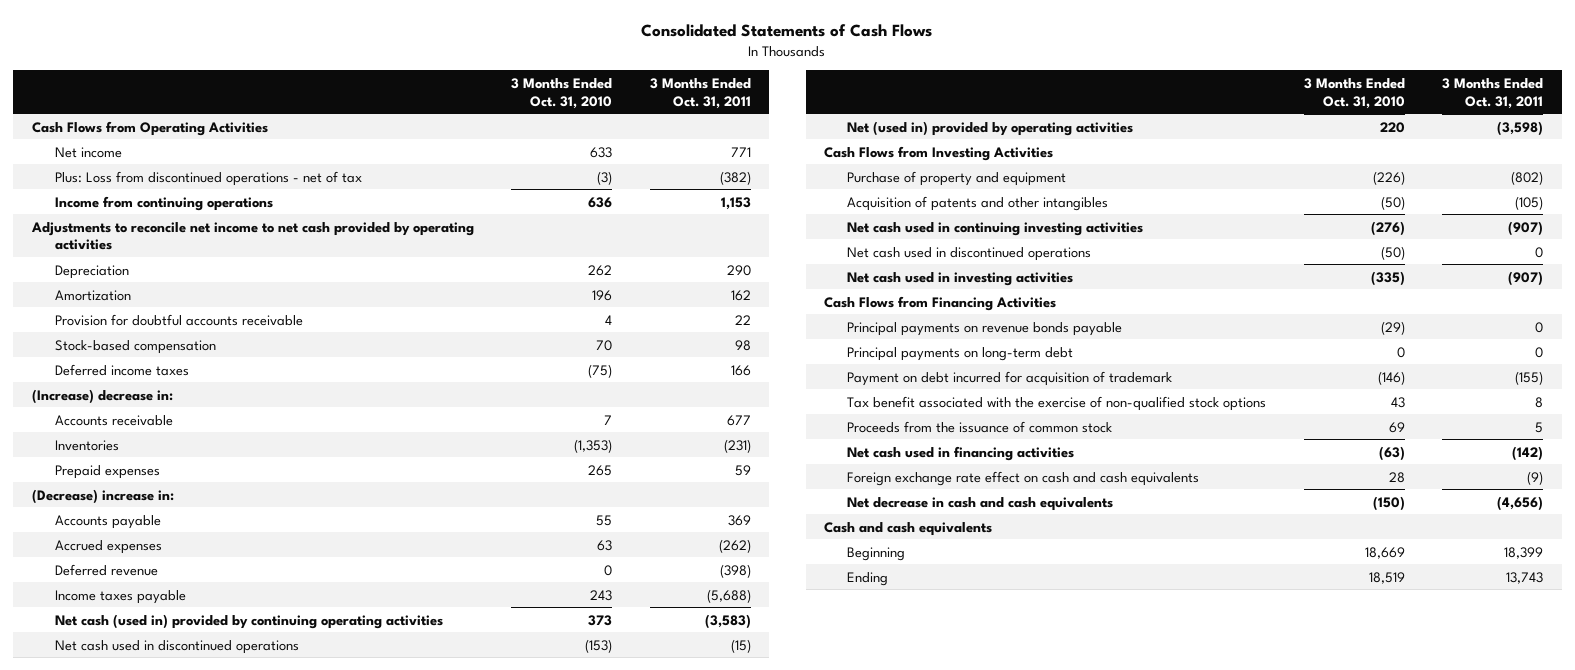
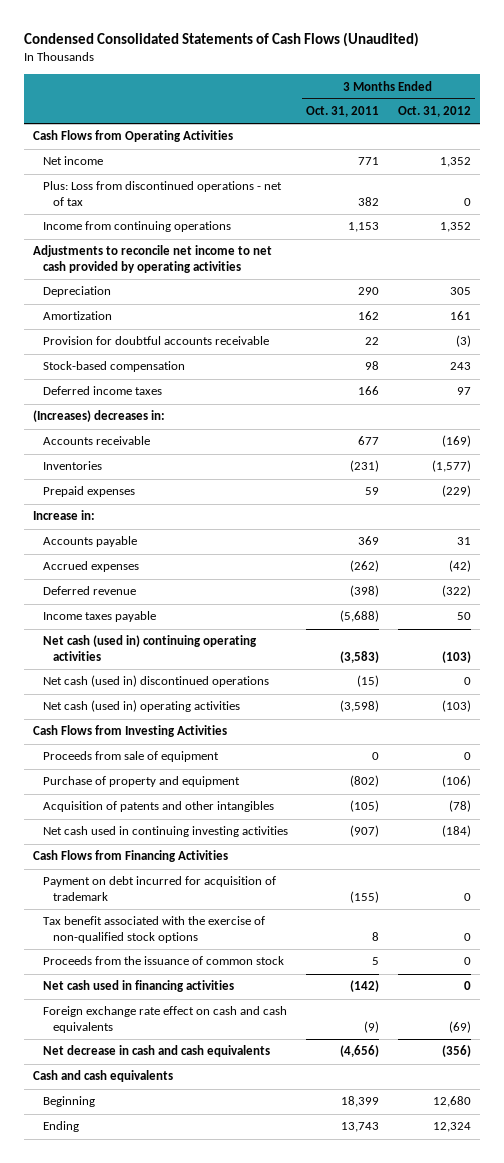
- Consolidated Statements of Cash Flows
+ Condensed Consolidated Statements of Cash Flows (Unaudited)
- | 3 Months Ended Oct. 31, 2010 | 3 Months Ended Oct. 31, 2011
+ | 3 Months Ended Oct. 31, 2011 | 3 Months Ended Oct. 31, 2012
- Plus: Loss from discontinued operations - net of tax | (3) | (382)
+ Plus: Loss from discontinued operations - net of tax | 382 | 0
- (Increase) decrease in:
+ (Increases) decreases in:
- (Decrease) increase in:
+ Increase in:
- Net cash (used in) provided by continuing operating activities | 373 | (3,583)
- Net cash used in discontinued operations | (153) | (15)
- Net (used in) provided by operating activities | 220 | (3,598)
+ Net cash (used in) continuing operating activities | (3,583) | (103)
+ Net cash (used in) discontinued operations | (15) | 0
+ Net cash (used in) operating activities | (3,598) | (103)
+ Proceeds from sale of equipment | 0 | 0
- Net cash used in discontinued operations | (50) | 0
- Net cash used in investing activities | (335) | (907)
- Principal payments on revenue bonds payable | (29) | 0
- Principal payments on long-term debt | 0 | 0

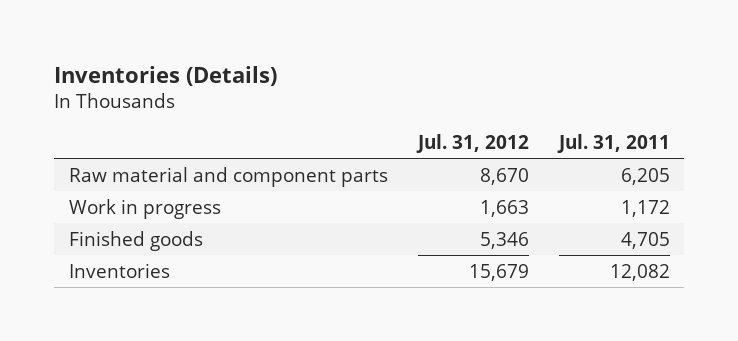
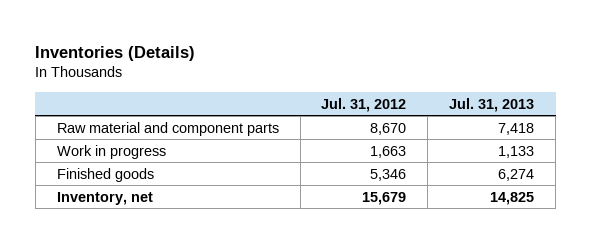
- | Jul. 31, 2012 | Jul. 31, 2011
+ | Jul. 31, 2012 | Jul. 31, 2013
- Inventories | 15,679 | 12,082
+ Inventory, net | 15,679 | 14,825

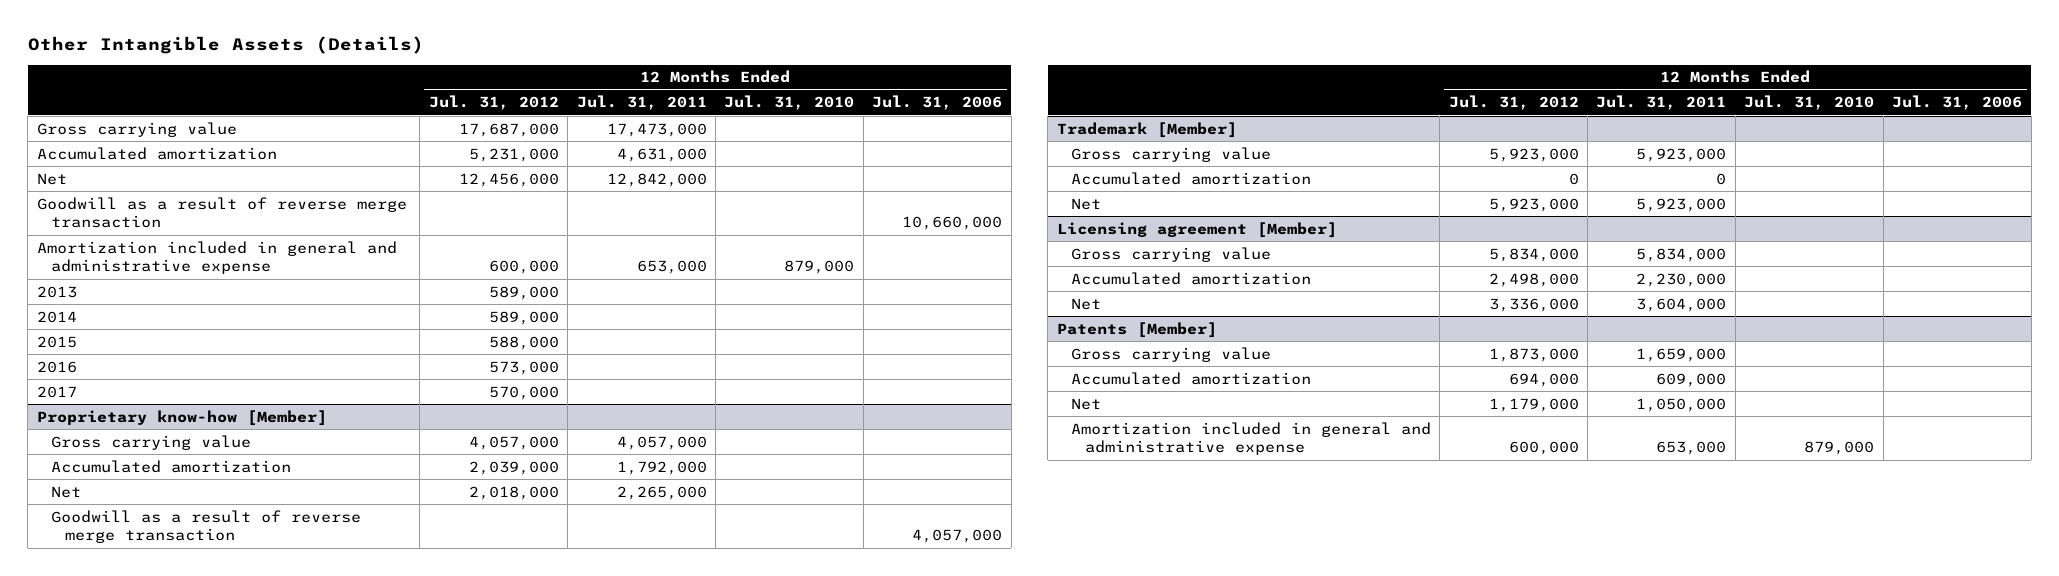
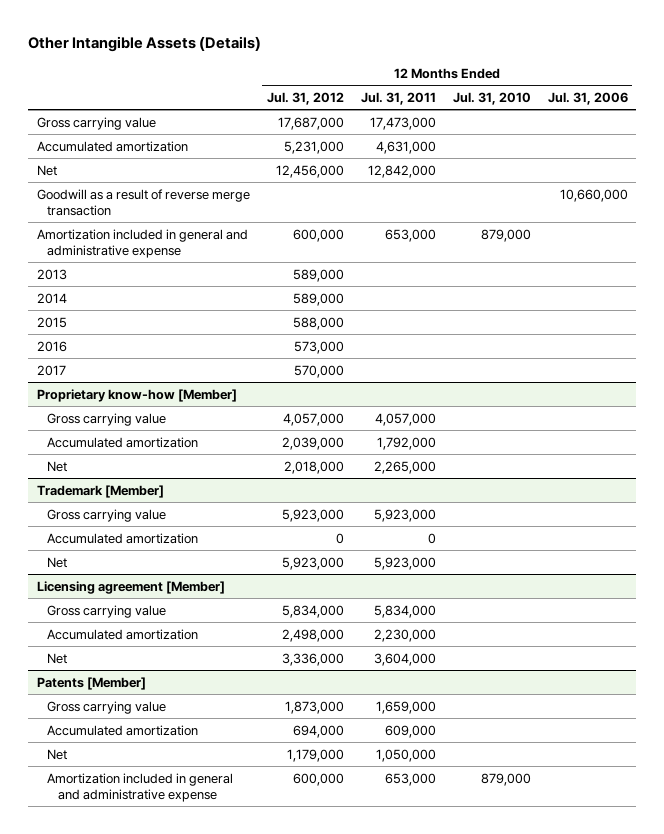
@ Proprietary know-how [Member]
- Goodwill as a result of reverse merge transaction | | | | 4,057,000

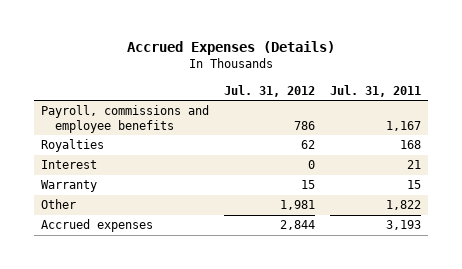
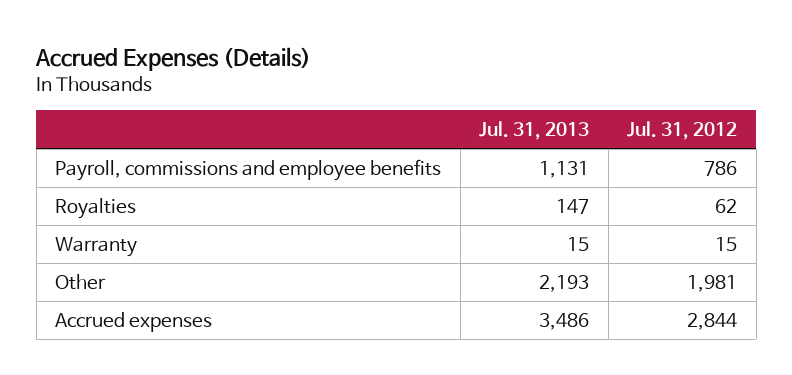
- | Jul. 31, 2012 | Jul. 31, 2011
+ | Jul. 31, 2013 | Jul. 31, 2012
- Interest | 0 | 21

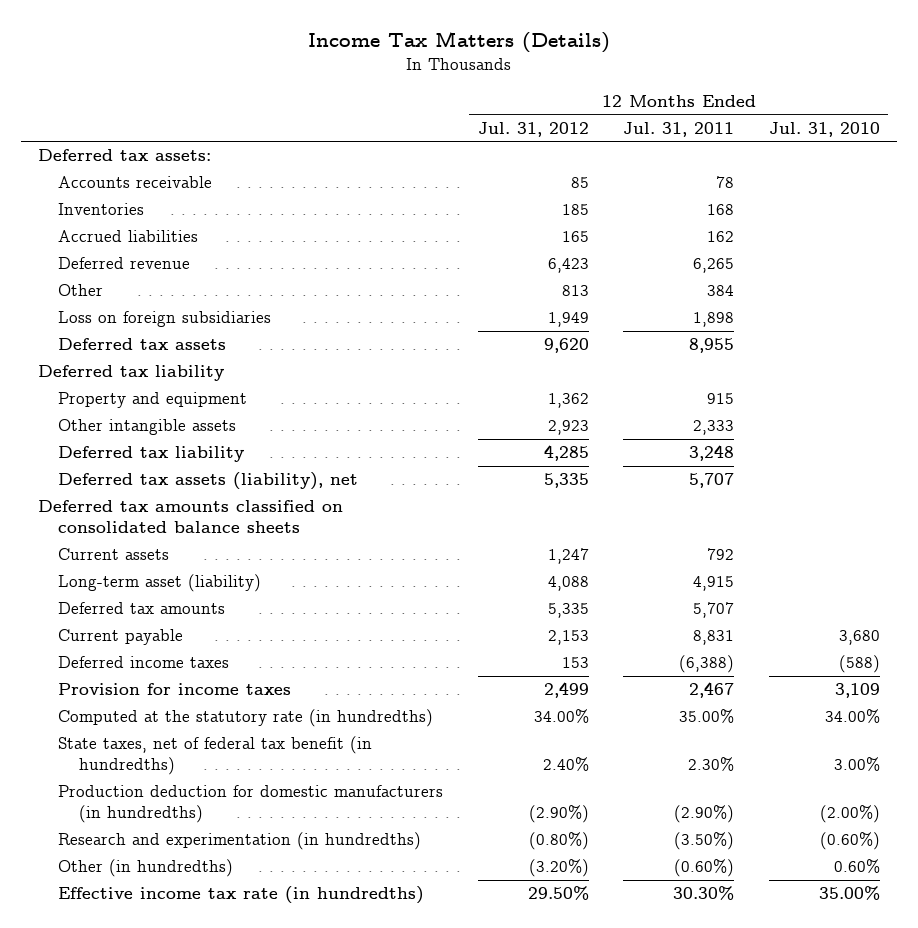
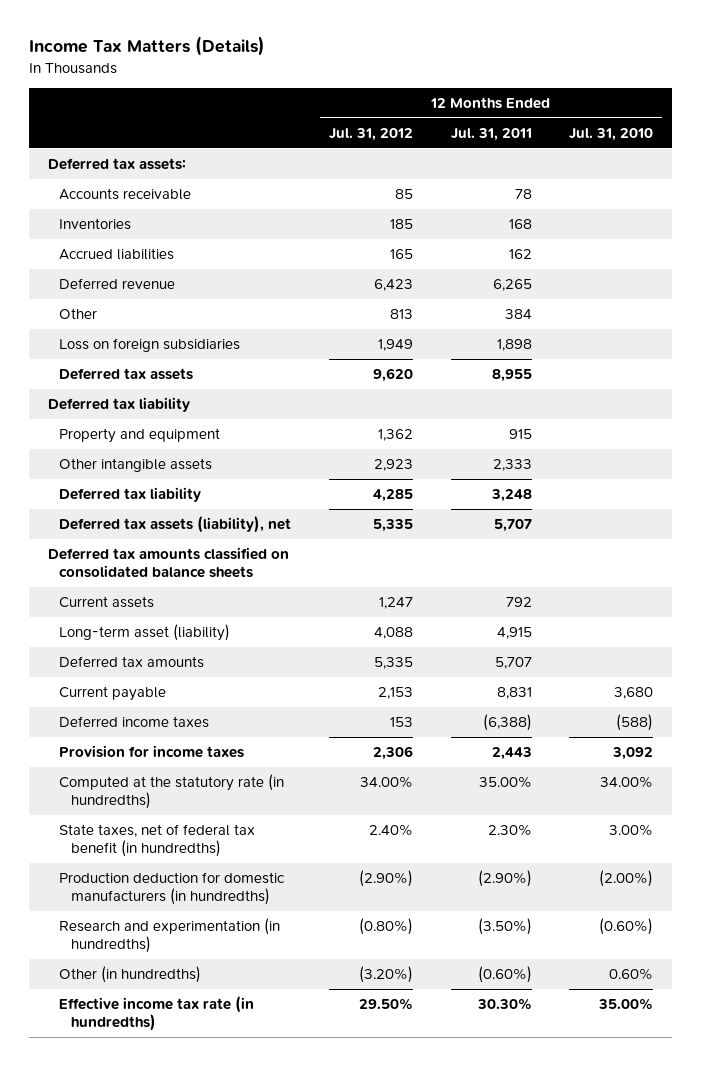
- Provision for income taxes | 2,499 | 2,467 | 3,109
+ Provision for income taxes | 2,306 | 2,443 | 3,092

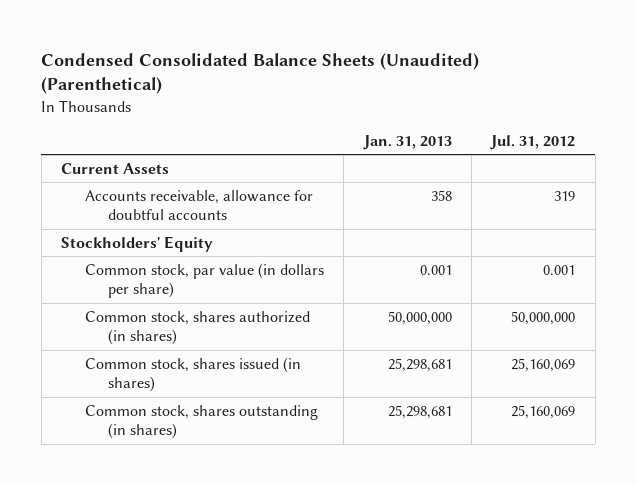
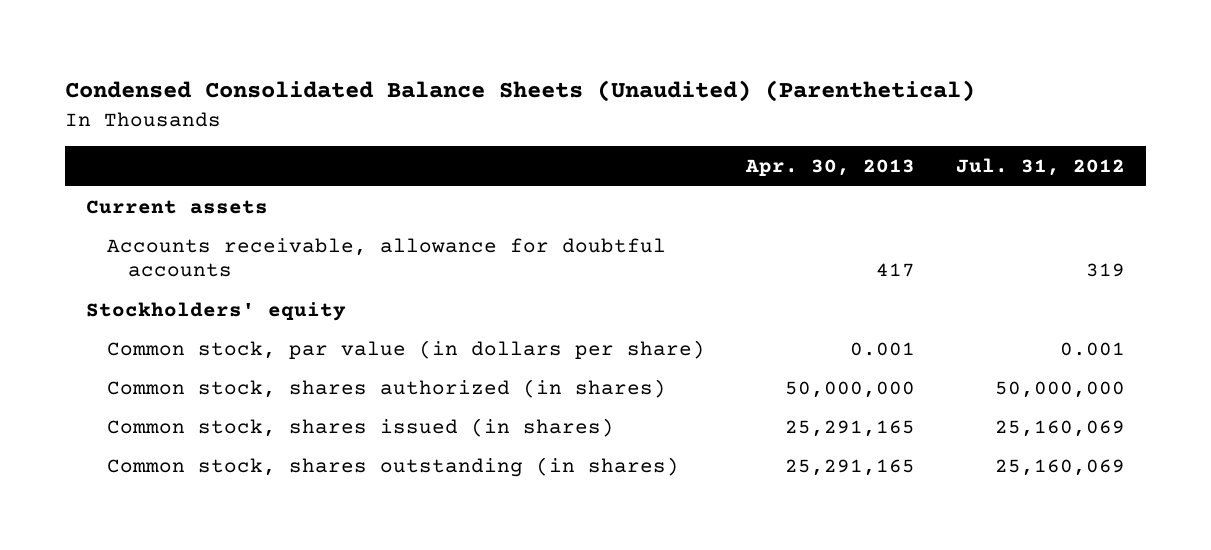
- | Jan. 31, 2013 | Jul. 31, 2012
+ | Apr. 30, 2013 | Jul. 31, 2012
- Current Assets
+ Current assets
- Stockholders' Equity
+ Stockholders' equity

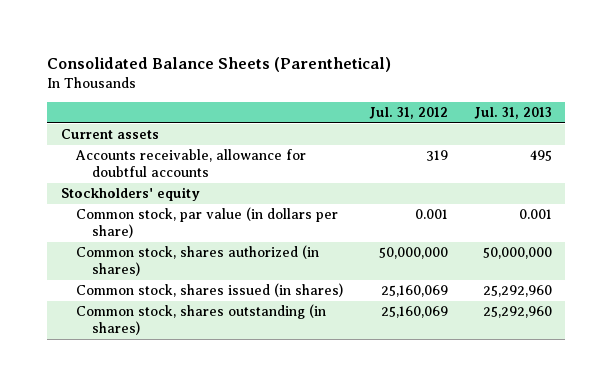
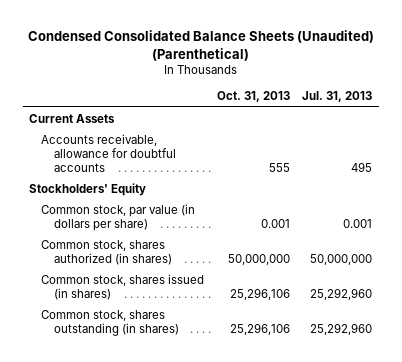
- Consolidated Balance Sheets (Parenthetical)
+ Condensed Consolidated Balance Sheets (Unaudited) (Parenthetical)
- | Jul. 31, 2012 | Jul. 31, 2013
+ | Oct. 31, 2013 | Jul. 31, 2013
- Current assets
+ Current Assets
- Stockholders' equity
+ Stockholders' Equity

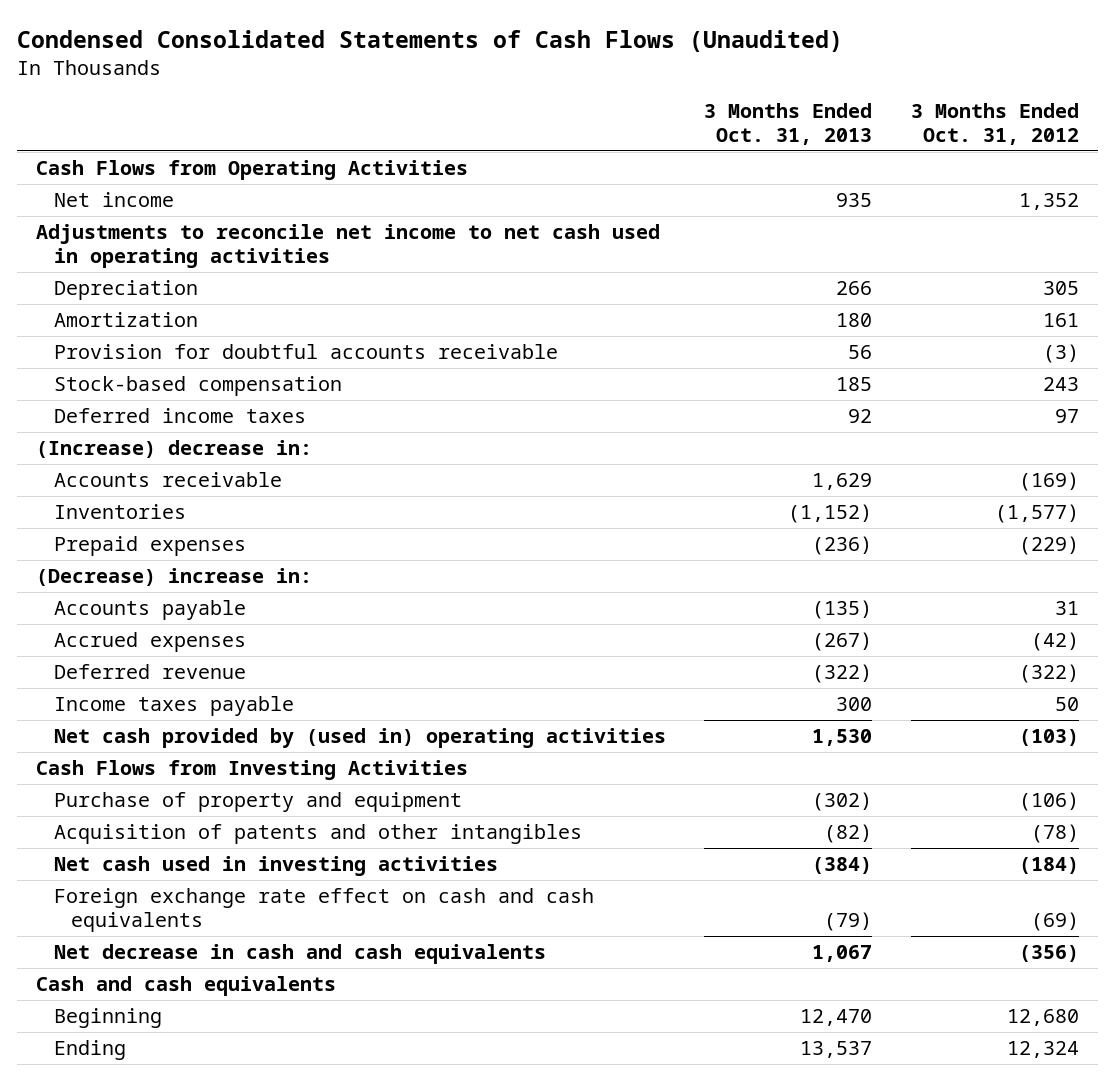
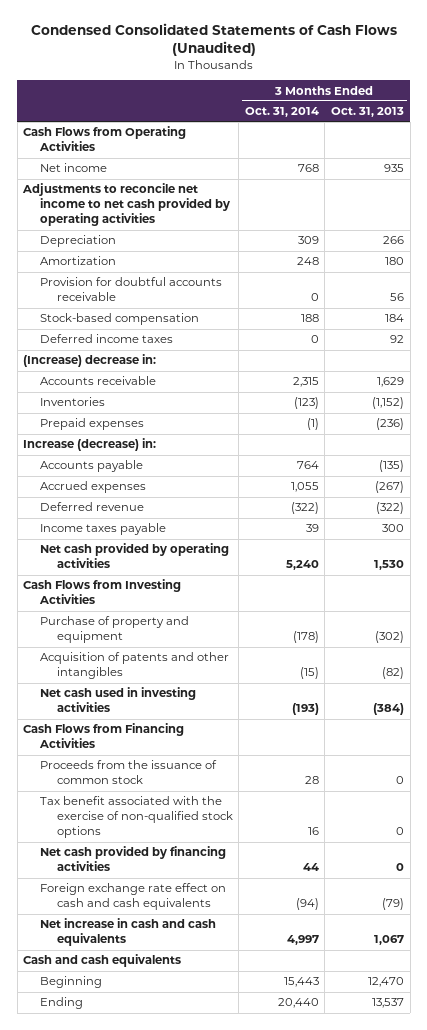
- | 3 Months Ended Oct. 31, 2013 | 3 Months Ended Oct. 31, 2012
+ | 3 Months Ended Oct. 31, 2014 | 3 Months Ended Oct. 31, 2013
- Adjustments to reconcile net income to net cash used in operating activities
+ Adjustments to reconcile net income to net cash provided by operating activities
- Stock-based compensation | 185 | 243
+ Stock-based compensation | 188 | 184
- (Decrease) increase in:
+ Increase (decrease) in:
- Net cash provided by (used in) operating activities | 1,530 | (103)
+ Net cash provided by operating activities | 5,240 | 1,530
+ Cash Flows from Financing Activities
+ Proceeds from the issuance of common stock | 28 | 0
+ Tax benefit associated with the exercise of non-qualified stock options | 16 | 0
+ Net cash provided by financing activities | 44 | 0
- Net decrease in cash and cash equivalents | 1,067 | (356)
+ Net increase in cash and cash equivalents | 4,997 | 1,067

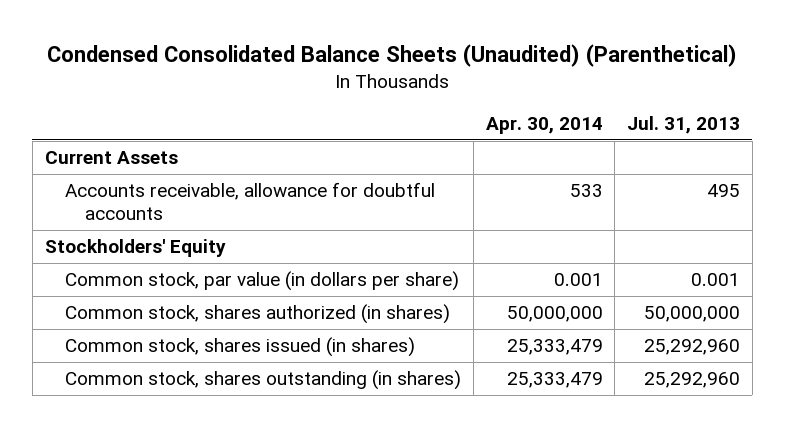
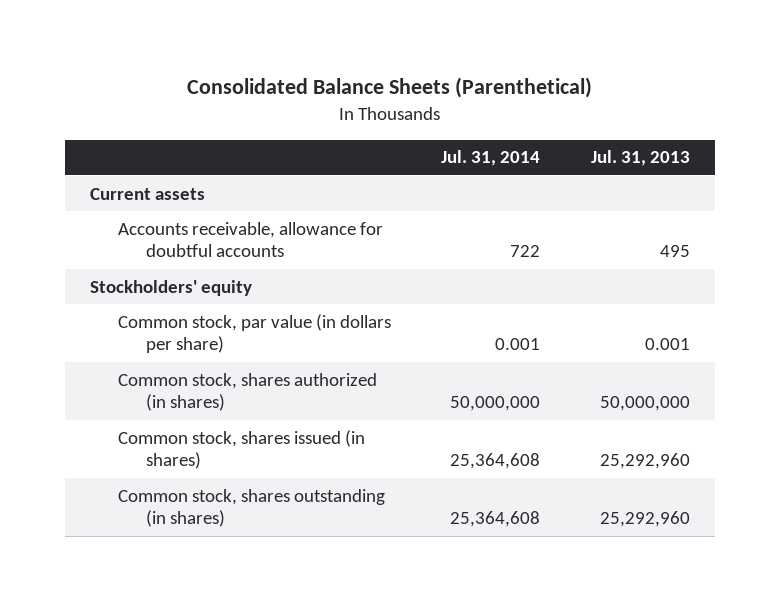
- Condensed Consolidated Balance Sheets (Unaudited) (Parenthetical)
+ Consolidated Balance Sheets (Parenthetical)
- | Apr. 30, 2014 | Jul. 31, 2013
+ | Jul. 31, 2014 | Jul. 31, 2013
- Current Assets
+ Current assets
- Stockholders' Equity
+ Stockholders' equity

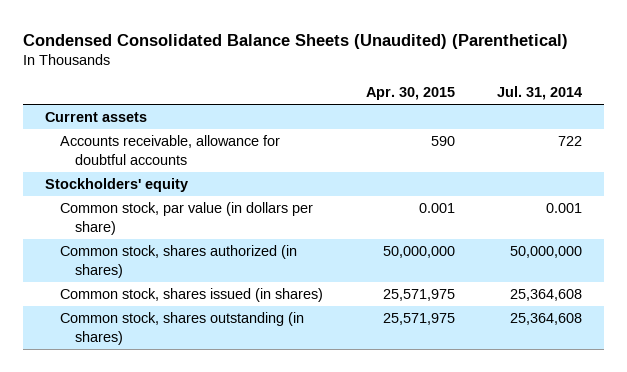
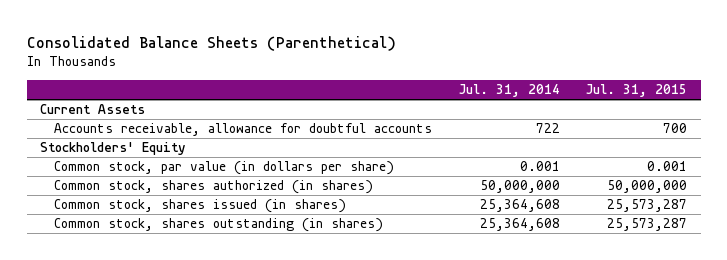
- Condensed Consolidated Balance Sheets (Unaudited) (Parenthetical)
+ Consolidated Balance Sheets (Parenthetical)
- | Apr. 30, 2015 | Jul. 31, 2014
+ | Jul. 31, 2014 | Jul. 31, 2015
- Current assets
+ Current Assets
- Stockholders' equity
+ Stockholders' Equity

